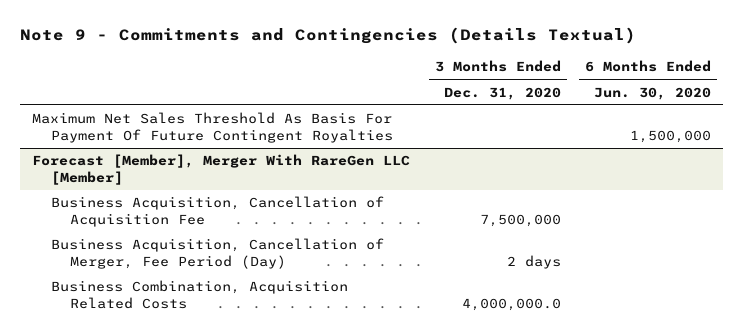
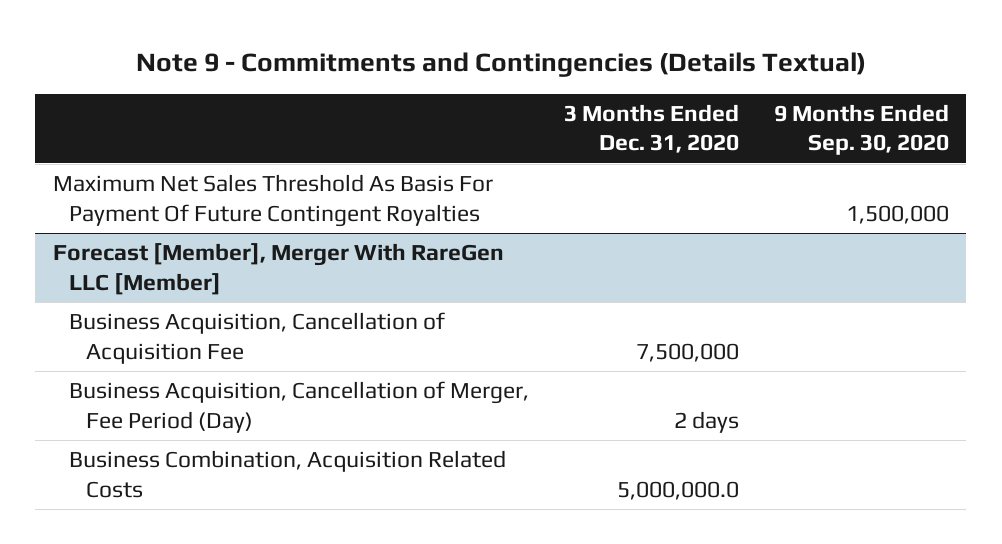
- | 3 Months Ended Dec. 31, 2020 | 6 Months Ended Jun. 30, 2020
+ | 3 Months Ended Dec. 31, 2020 | 9 Months Ended Sep. 30, 2020
@ Forecast [Member], Merger With RareGen LLC [Member]
- Business Combination, Acquisition Related Costs | 4,000,000.0 |
+ Business Combination, Acquisition Related Costs | 5,000,000.0 |

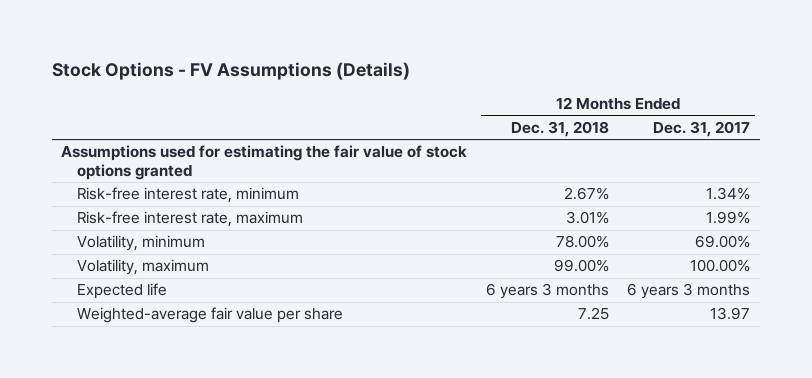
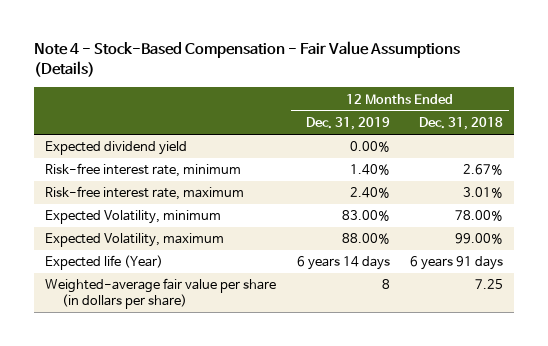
- Stock Options - FV Assumptions (Details)
+ Note 4 - Stock-Based Compensation - Fair Value Assumptions (Details)
- | 12 Months Ended Dec. 31, 2018 | 12 Months Ended Dec. 31, 2017
+ | 12 Months Ended Dec. 31, 2019 | 12 Months Ended Dec. 31, 2018
- Assumptions used for estimating the fair value of stock options granted
+ Expected dividend yield | 0.00% |
- Volatility, minimum | 78.00% | 69.00%
- Volatility, maximum | 99.00% | 100.00%
- Expected life | 6 years 3 months | 6 years 3 months
- Weighted-average fair value per share | 7.25 | 13.97
+ Expected Volatility, minimum | 83.00% | 78.00%
+ Expected Volatility, maximum | 88.00% | 99.00%
+ Expected life (Year) | 6 years 14 days | 6 years 91 days
+ Weighted-average fair value per share (in dollars per share) | 8 | 7.25

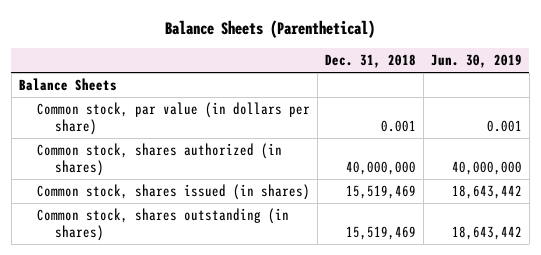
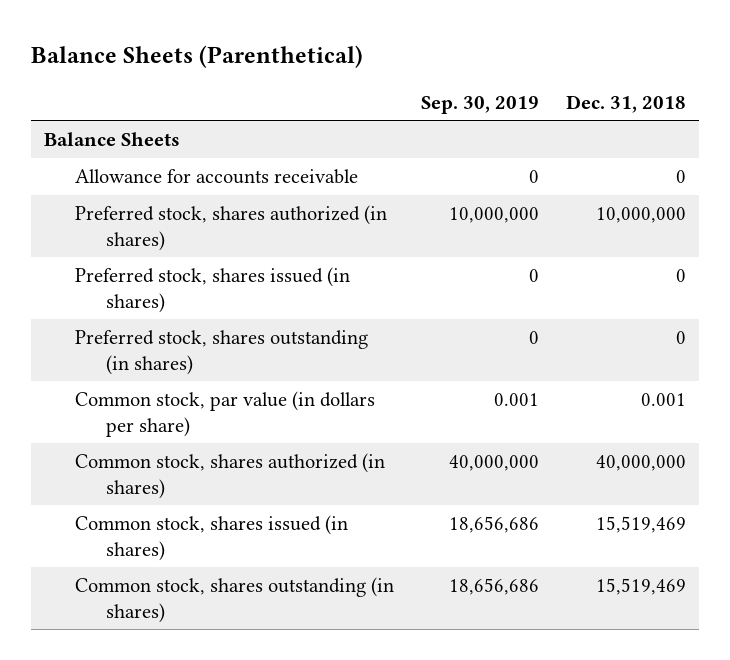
- | Dec. 31, 2018 | Jun. 30, 2019
+ | Sep. 30, 2019 | Dec. 31, 2018
+ Allowance for accounts receivable | 0 | 0
+ Preferred stock, shares authorized (in shares) | 10,000,000 | 10,000,000
+ Preferred stock, shares issued (in shares) | 0 | 0
+ Preferred stock, shares outstanding (in shares) | 0 | 0

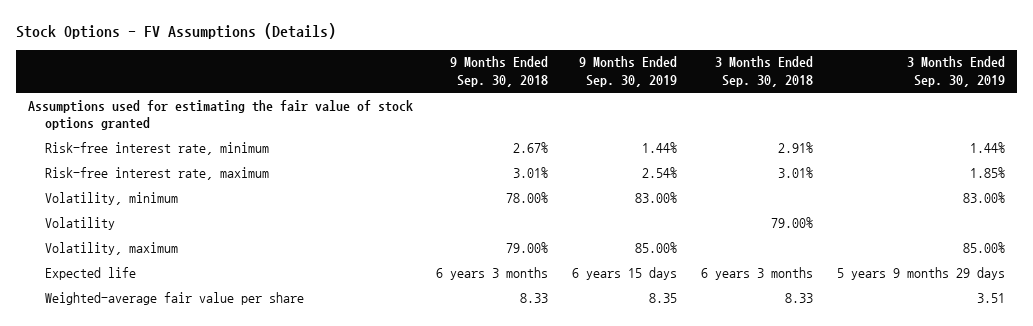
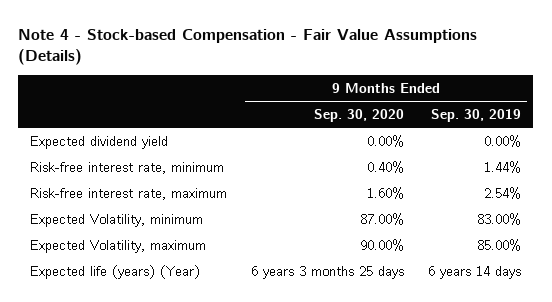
- Stock Options - FV Assumptions (Details)
+ Note 4 - Stock-based Compensation - Fair Value Assumptions (Details)
- | 9 Months Ended Sep. 30, 2018 | 9 Months Ended Sep. 30, 2019 | 3 Months Ended Sep. 30, 2018 | 3 Months Ended Sep. 30, 2019
+ | 9 Months Ended Sep. 30, 2020 | 9 Months Ended Sep. 30, 2019
- Assumptions used for estimating the fair value of stock options granted
+ Expected dividend yield | 0.00% | 0.00%
- Volatility, minimum | 78.00% | 83.00% | | 83.00%
- Volatility | | | 79.00% |
- Volatility, maximum | 79.00% | 85.00% | | 85.00%
- Expected life | 6 years 3 months | 6 years 15 days | 6 years 3 months | 5 years 9 months 29 days
- Weighted-average fair value per share | 8.33 | 8.35 | 8.33 | 3.51
+ Expected Volatility, minimum | 87.00% | 83.00%
+ Expected Volatility, maximum | 90.00% | 85.00%
+ Expected life (years) (Year) | 6 years 3 months 25 days | 6 years 14 days

